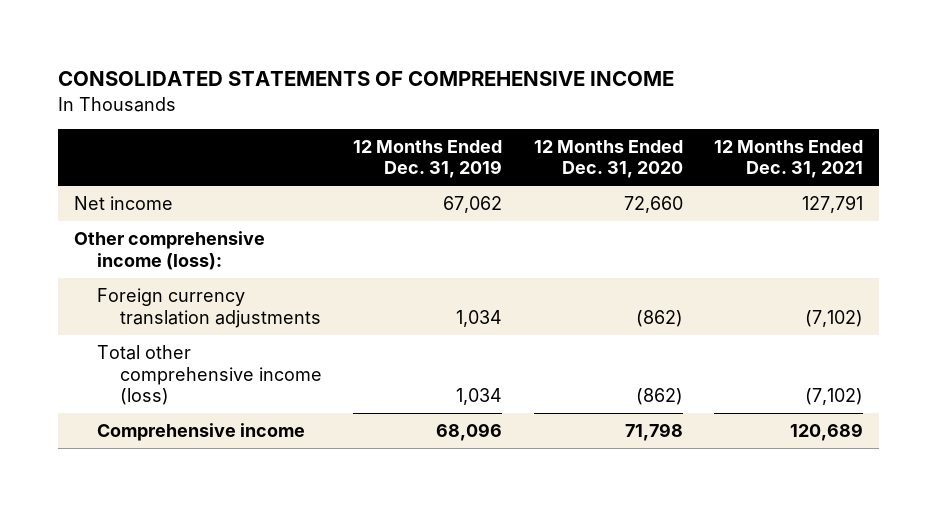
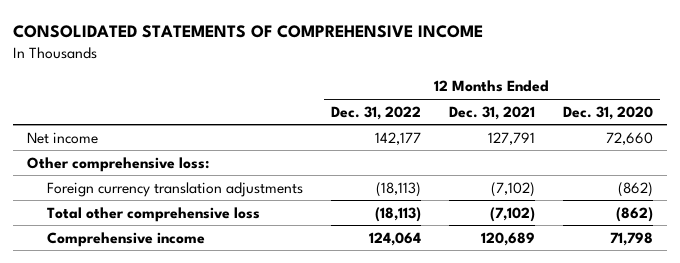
- | 12 Months Ended Dec. 31, 2019 | 12 Months Ended Dec. 31, 2020 | 12 Months Ended Dec. 31, 2021
+ | 12 Months Ended Dec. 31, 2022 | 12 Months Ended Dec. 31, 2021 | 12 Months Ended Dec. 31, 2020
- Other comprehensive income (loss):
+ Other comprehensive loss:
- Total other comprehensive income (loss) | 1,034 | (862) | (7,102)
+ Total other comprehensive loss | (18,113) | (7,102) | (862)

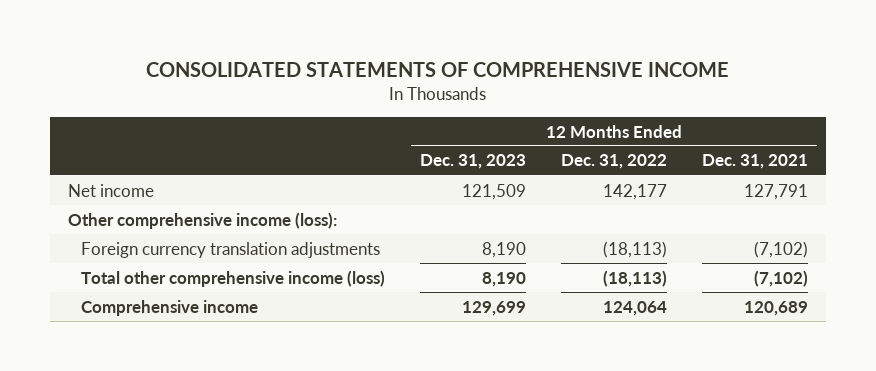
- | 12 Months Ended Dec. 31, 2022 | 12 Months Ended Dec. 31, 2021 | 12 Months Ended Dec. 31, 2020
+ | 12 Months Ended Dec. 31, 2023 | 12 Months Ended Dec. 31, 2022 | 12 Months Ended Dec. 31, 2021
- Other comprehensive loss:
+ Other comprehensive income (loss):
- Total other comprehensive loss | (18,113) | (7,102) | (862)
+ Total other comprehensive income (loss) | 8,190 | (18,113) | (7,102)

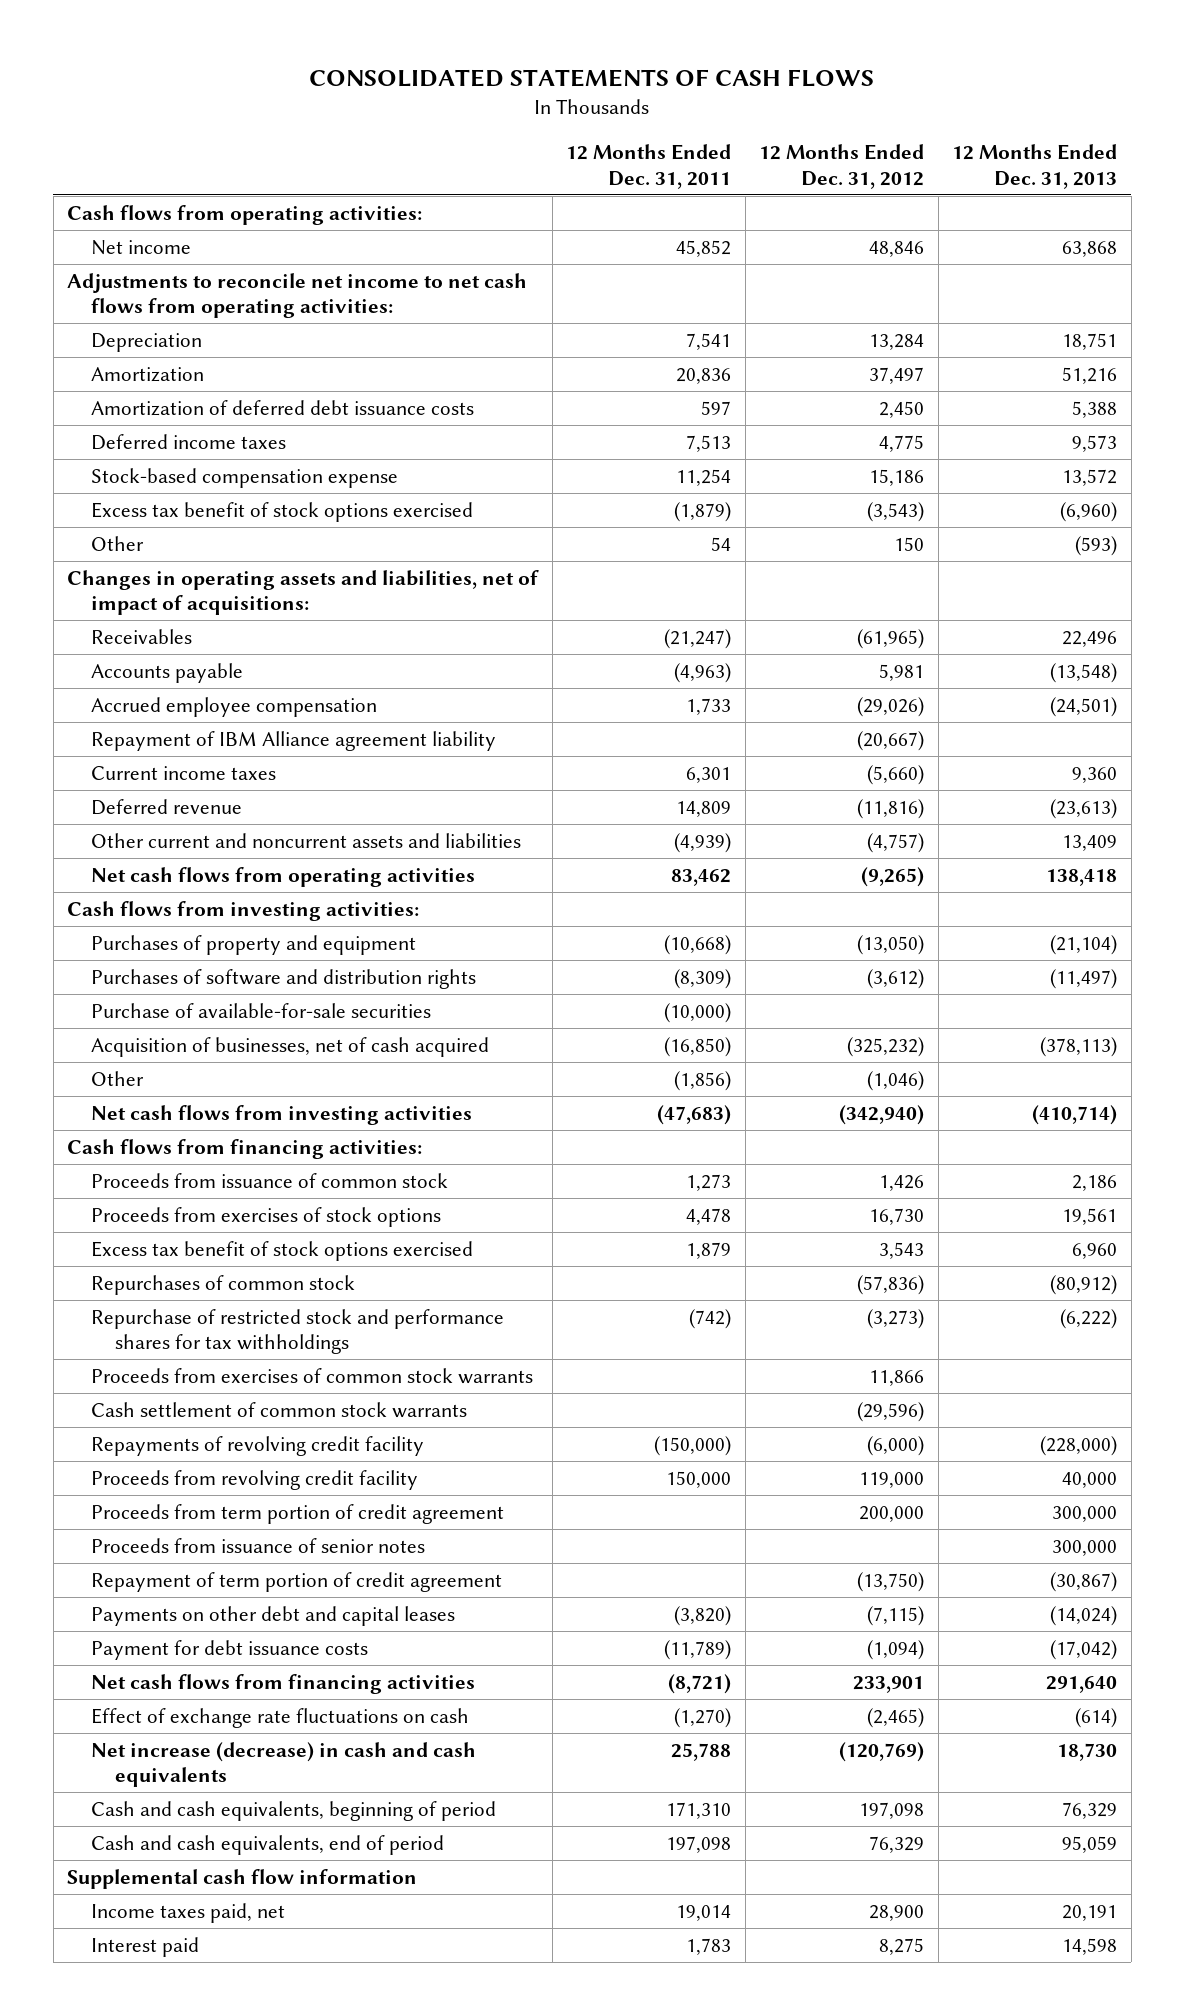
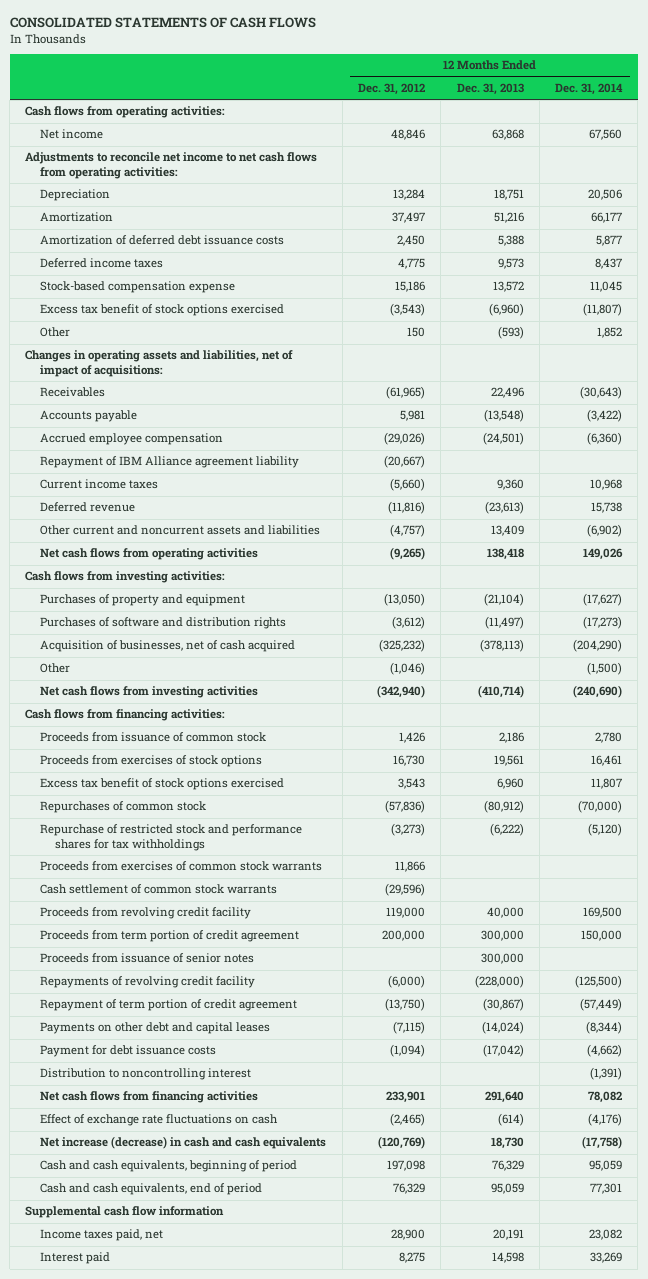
- | 12 Months Ended Dec. 31, 2011 | 12 Months Ended Dec. 31, 2012 | 12 Months Ended Dec. 31, 2013
+ | 12 Months Ended Dec. 31, 2012 | 12 Months Ended Dec. 31, 2013 | 12 Months Ended Dec. 31, 2014
- Purchase of available-for-sale securities | (10,000) | |
moved down: Repayments of revolving credit facility | (6,000) | (228,000) | (125,500)
+ Distribution to noncontrolling interest | | | (1,391)

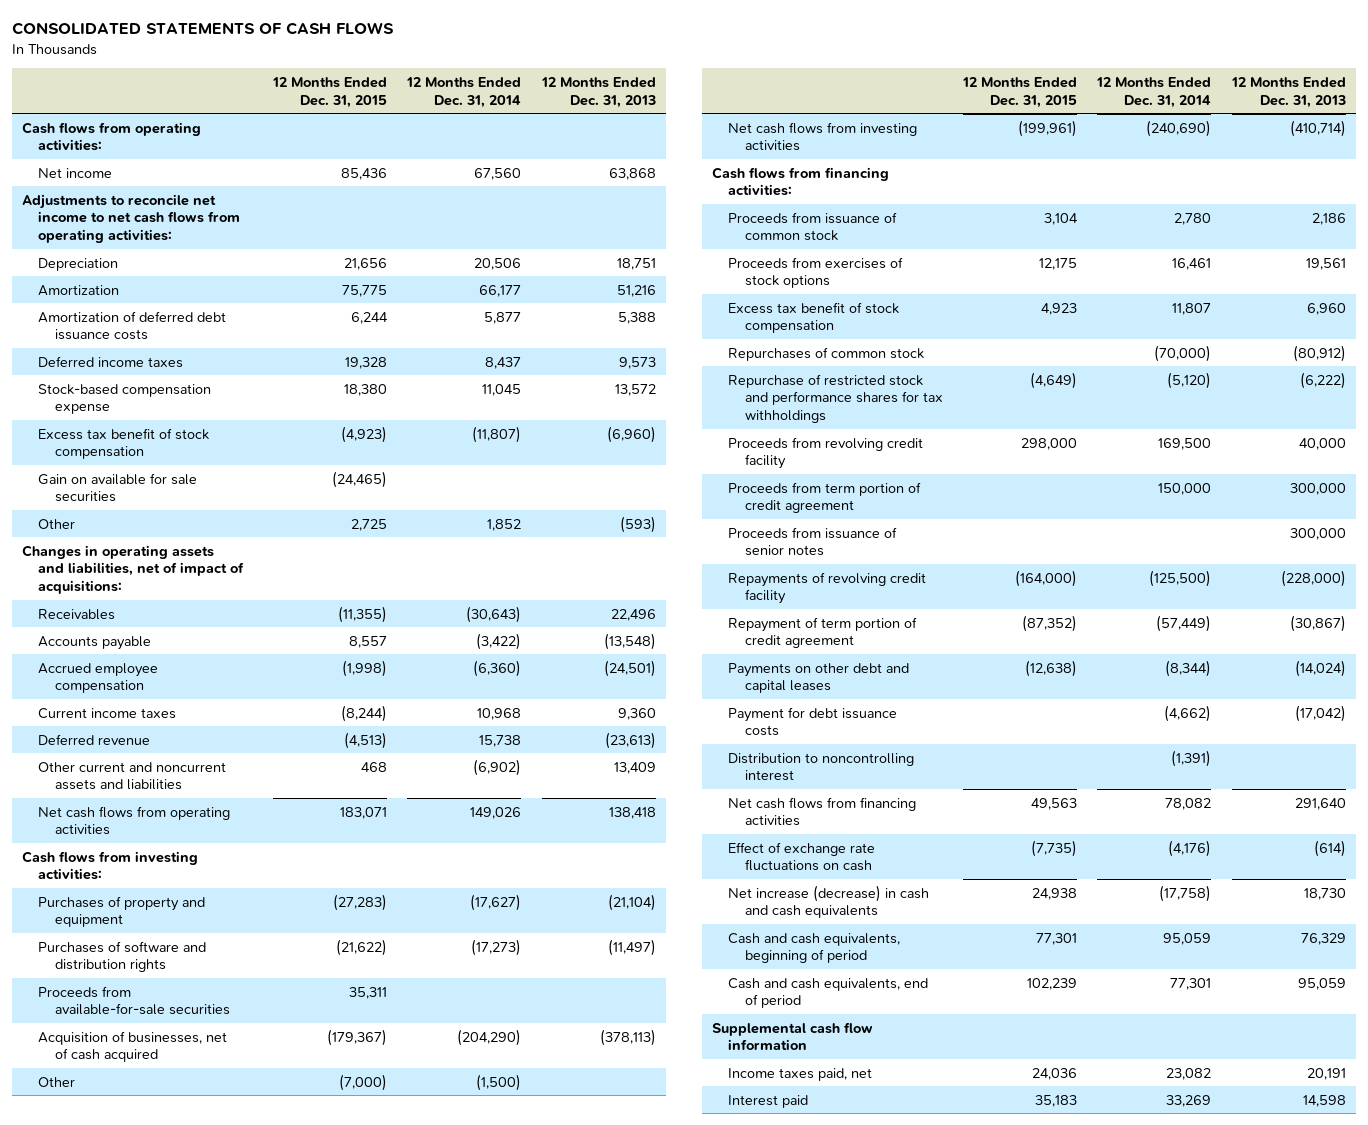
- | 12 Months Ended Dec. 31, 2012 | 12 Months Ended Dec. 31, 2013 | 12 Months Ended Dec. 31, 2014
+ | 12 Months Ended Dec. 31, 2015 | 12 Months Ended Dec. 31, 2014 | 12 Months Ended Dec. 31, 2013
- Excess tax benefit of stock options exercised | (3,543) | (6,960) | (11,807)
+ Excess tax benefit of stock compensation | (4,923) | (11,807) | (6,960)
+ Gain on available for sale securities | (24,465) | |
- Repayment of IBM Alliance agreement liability | (20,667) | |
+ Proceeds from available-for-sale securities | 35,311 | |
- Excess tax benefit of stock options exercised | 3,543 | 6,960 | 11,807
+ Excess tax benefit of stock compensation | 4,923 | 11,807 | 6,960
- Proceeds from exercises of common stock warrants | 11,866 | |
- Cash settlement of common stock warrants | (29,596) | |

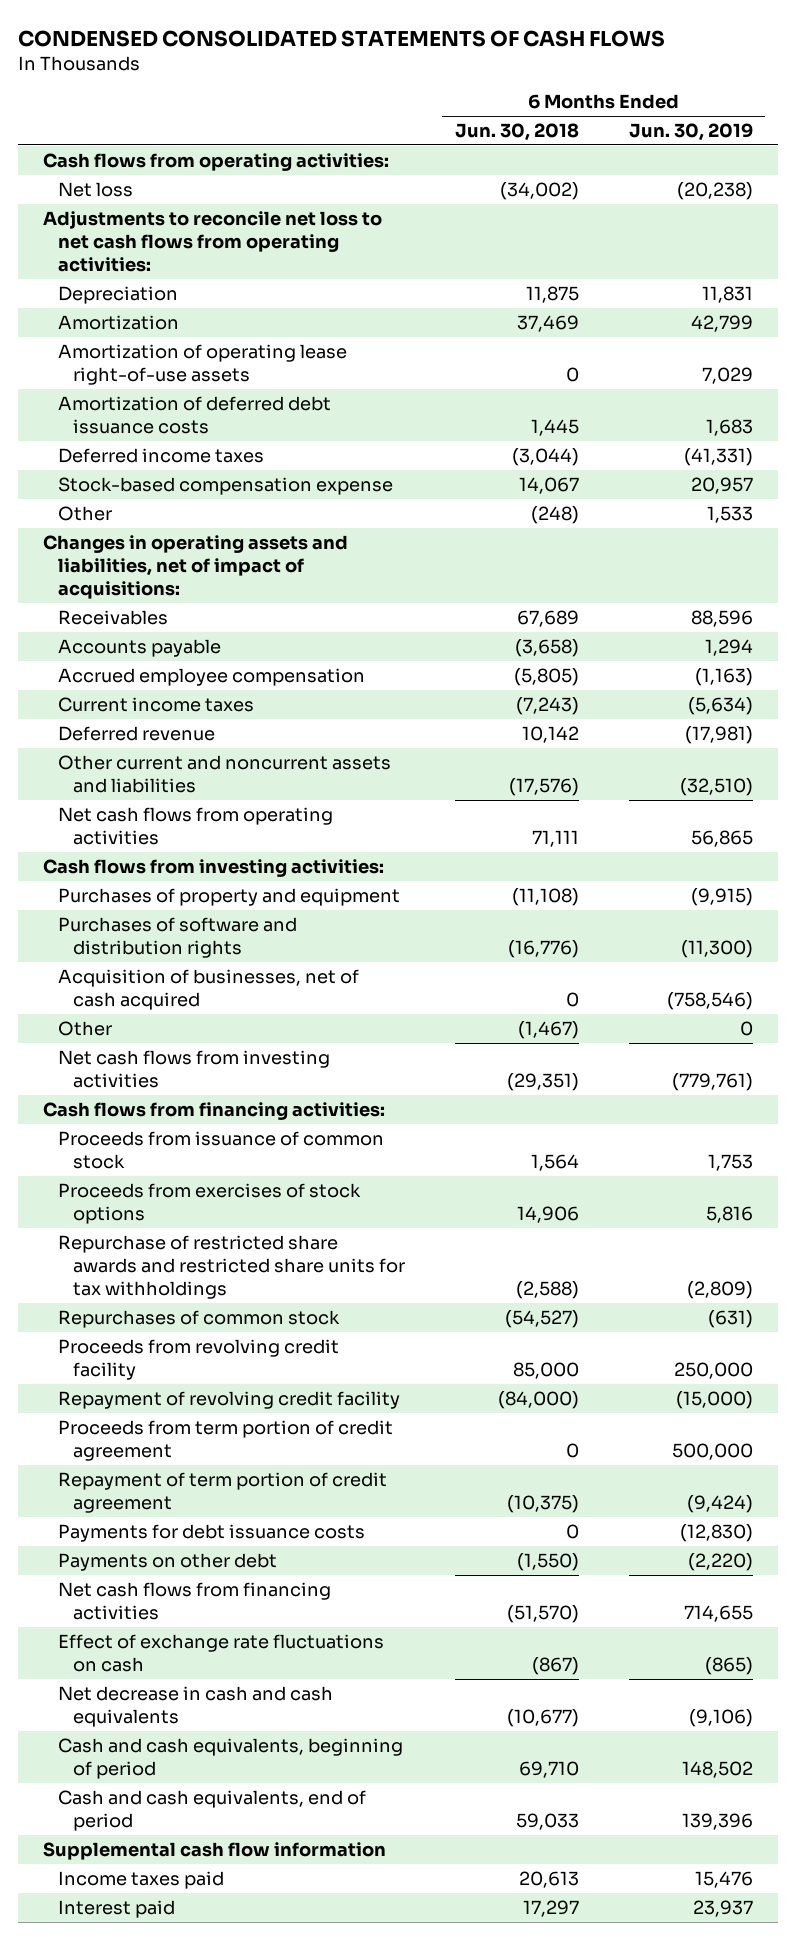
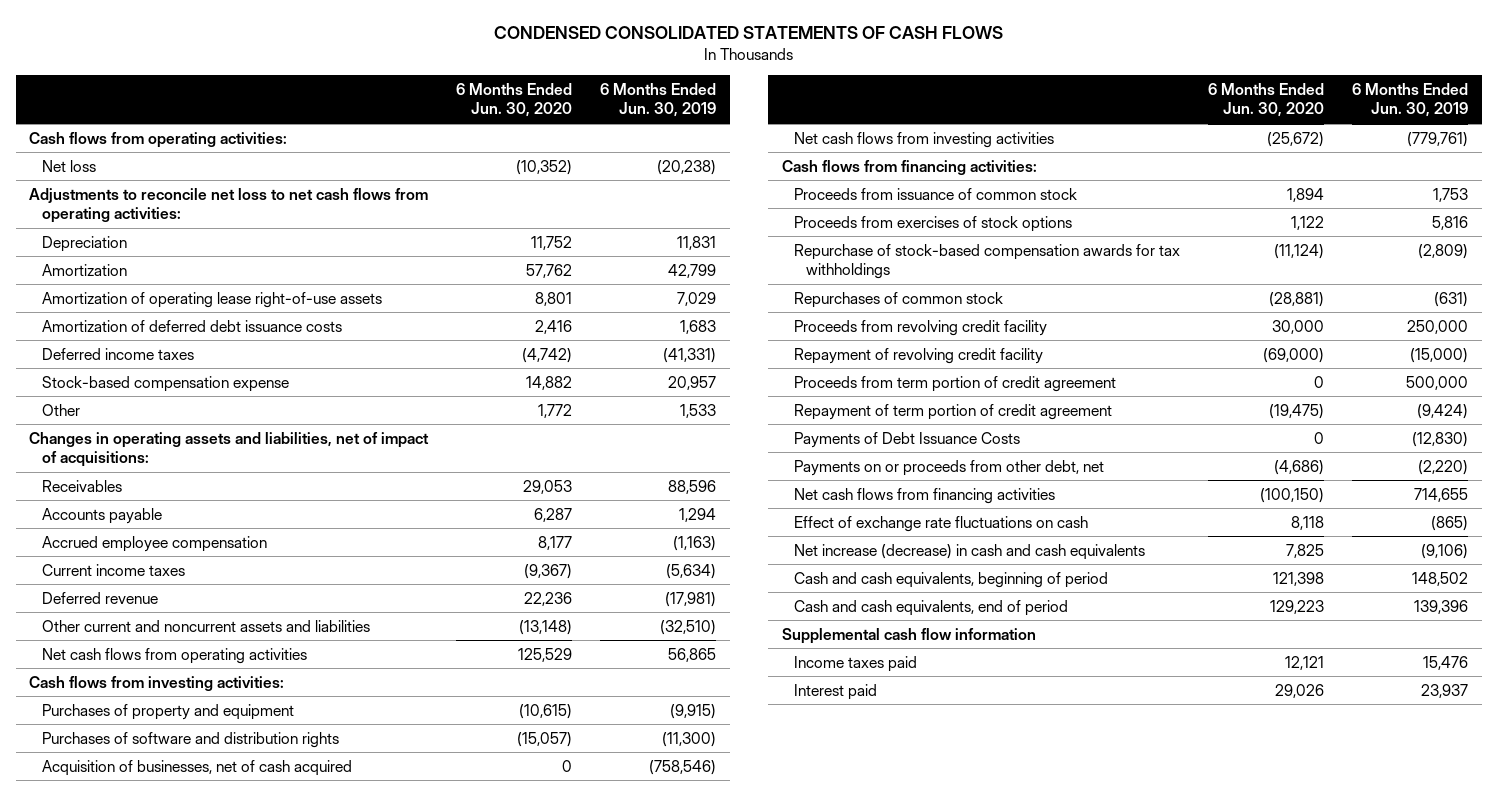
- | 6 Months Ended Jun. 30, 2018 | 6 Months Ended Jun. 30, 2019
+ | 6 Months Ended Jun. 30, 2020 | 6 Months Ended Jun. 30, 2019
- Other | (1,467) | 0
- Repurchase of restricted share awards and restricted share units for tax withholdings | (2,588) | (2,809)
+ Repurchase of stock-based compensation awards for tax withholdings | (11,124) | (2,809)
- Payments for debt issuance costs | 0 | (12,830)
- Payments on other debt | (1,550) | (2,220)
+ Payments of Debt Issuance Costs | 0 | (12,830)
+ Payments on or proceeds from other debt, net | (4,686) | (2,220)
- Net decrease in cash and cash equivalents | (10,677) | (9,106)
+ Net increase (decrease) in cash and cash equivalents | 7,825 | (9,106)

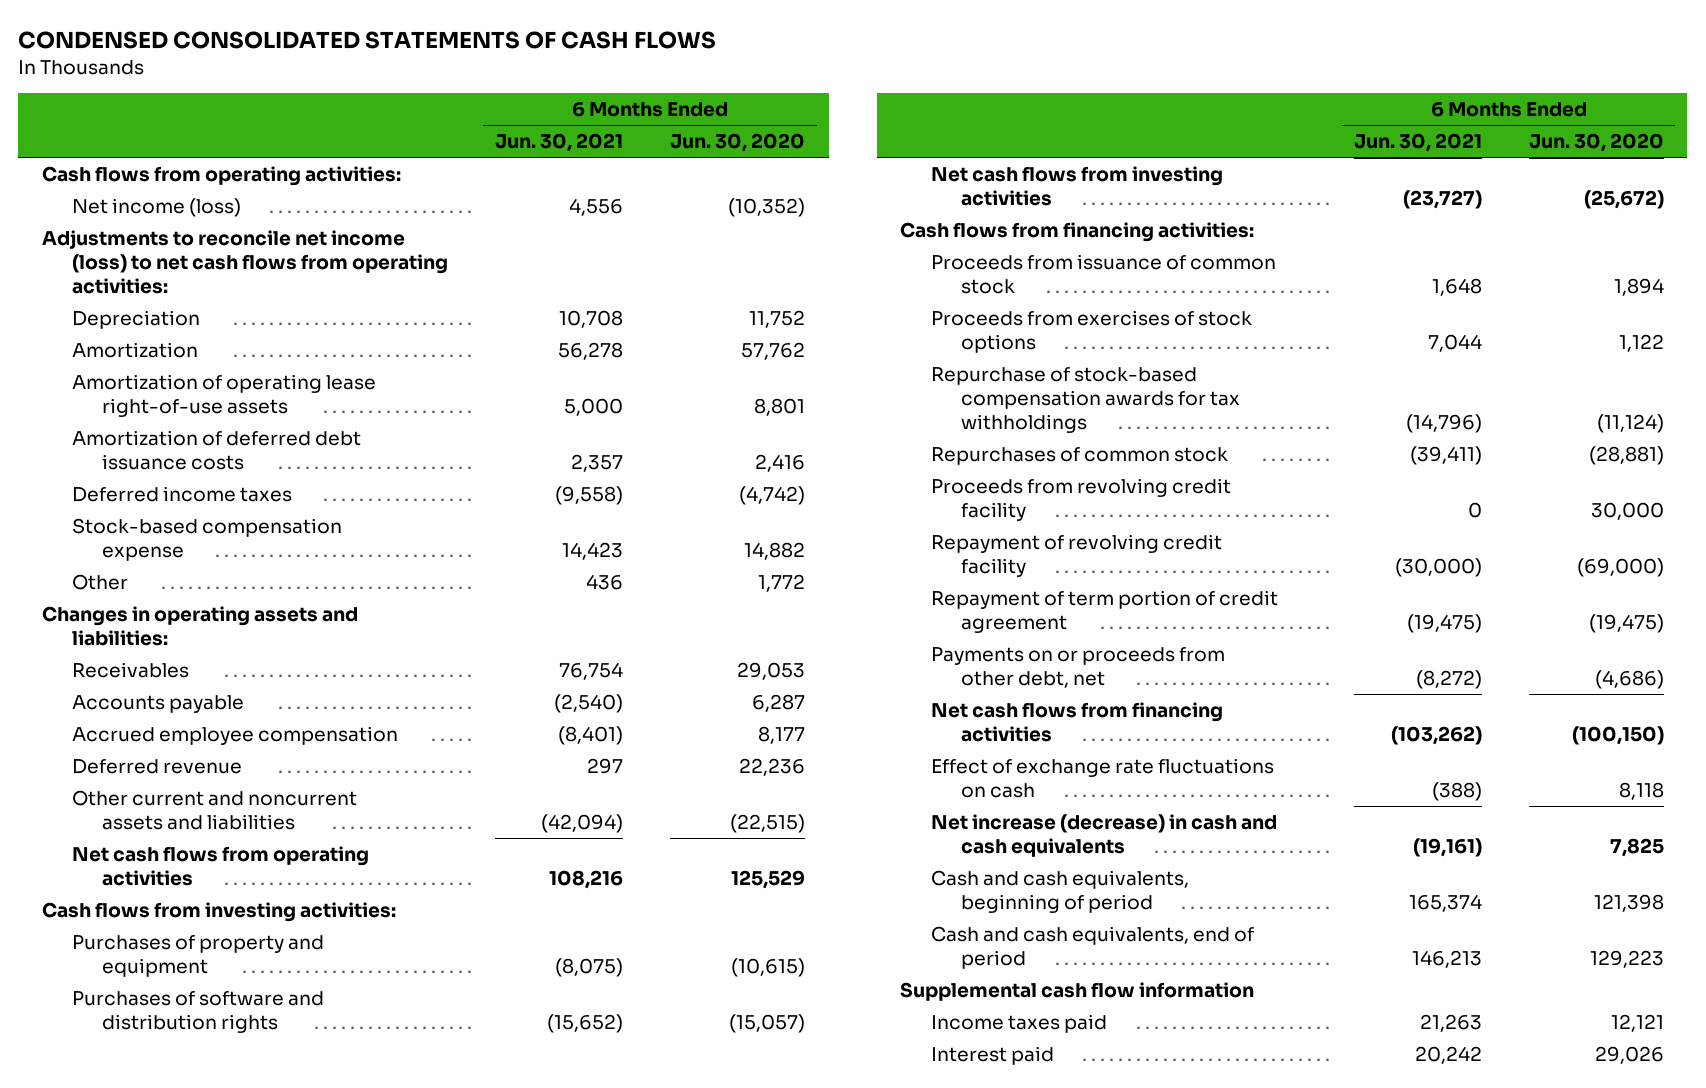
- | 6 Months Ended Jun. 30, 2020 | 6 Months Ended Jun. 30, 2019
+ | 6 Months Ended Jun. 30, 2021 | 6 Months Ended Jun. 30, 2020
- Net loss | (10,352) | (20,238)
- Adjustments to reconcile net loss to net cash flows from operating activities:
+ Net income (loss) | 4,556 | (10,352)
+ Adjustments to reconcile net income (loss) to net cash flows from operating activities:
- Changes in operating assets and liabilities, net of impact of acquisitions:
+ Changes in operating assets and liabilities:
- Current income taxes | (9,367) | (5,634)
- Other current and noncurrent assets and liabilities | (13,148) | (32,510)
+ Other current and noncurrent assets and liabilities | (42,094) | (22,515)
- Acquisition of businesses, net of cash acquired | 0 | (758,546)
- Proceeds from term portion of credit agreement | 0 | 500,000
- Payments of Debt Issuance Costs | 0 | (12,830)

